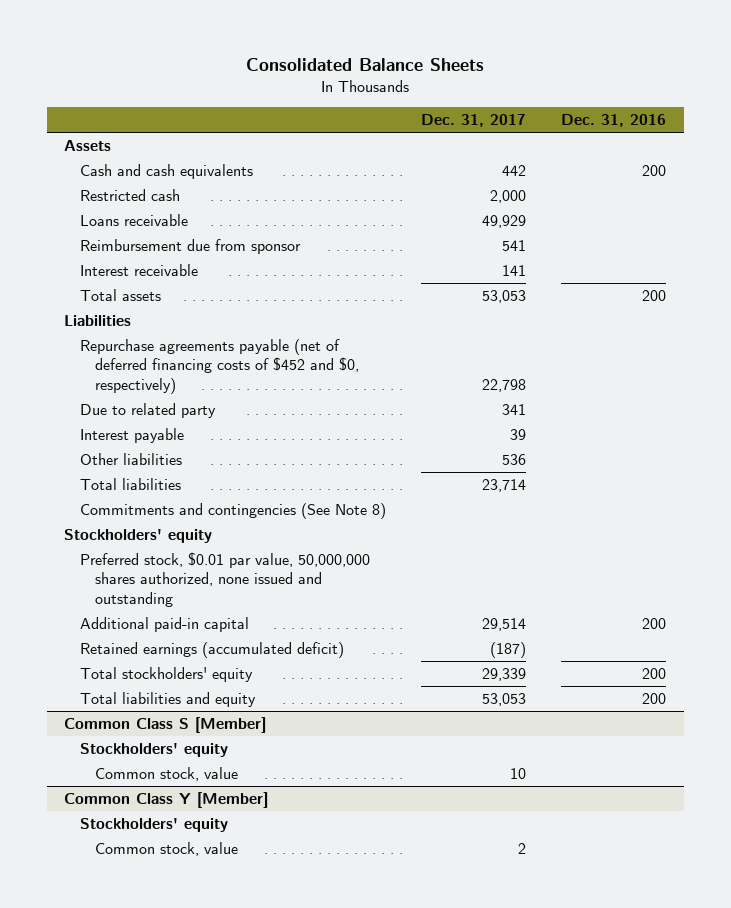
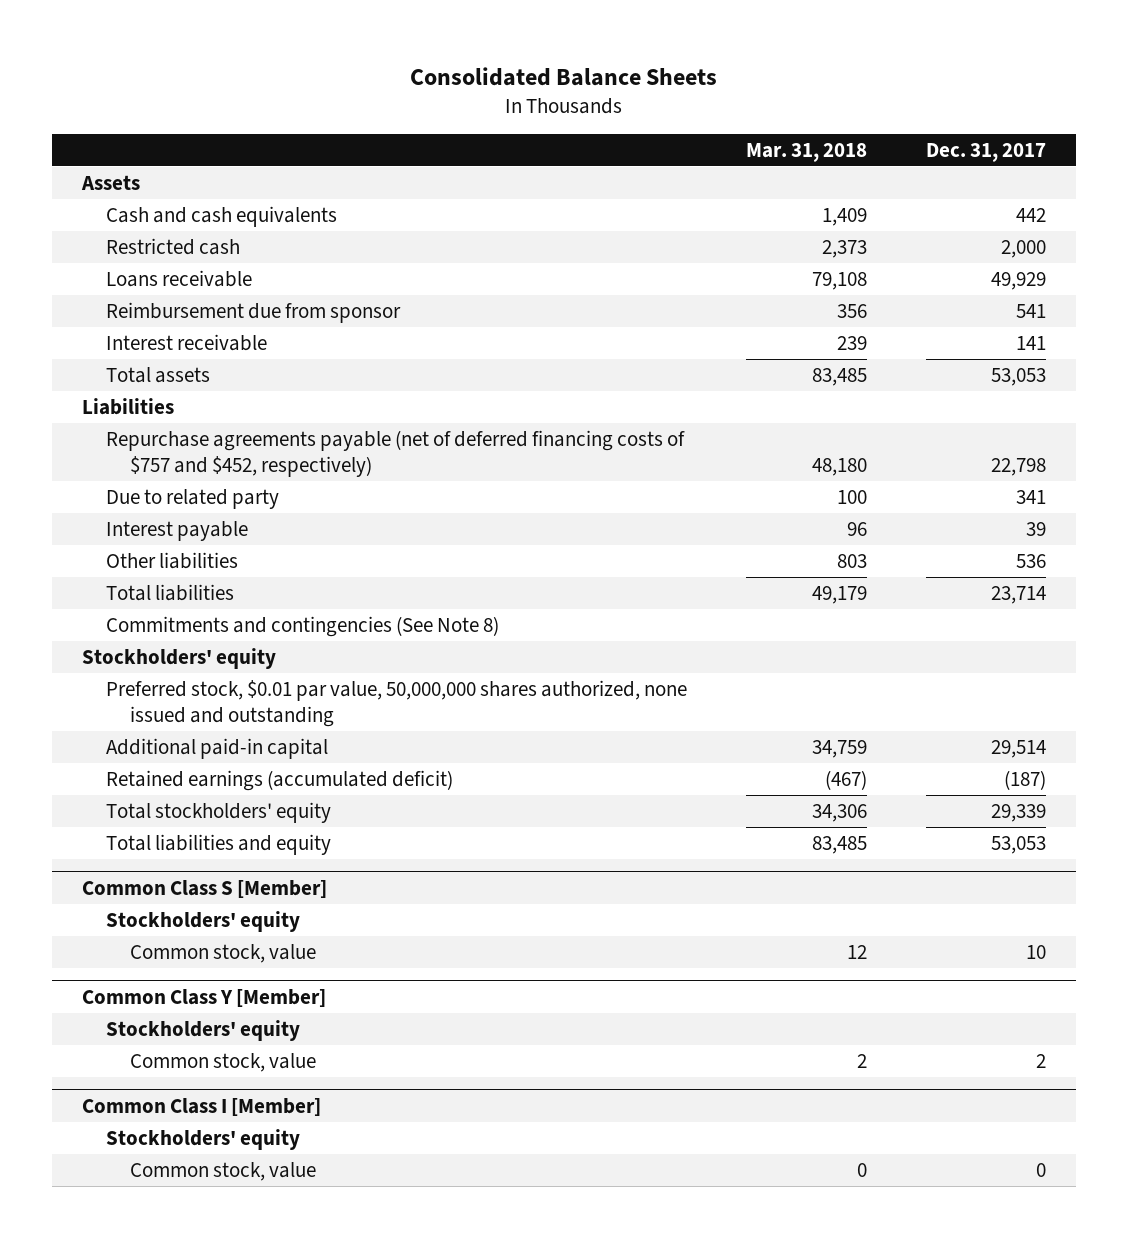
- | Dec. 31, 2017 | Dec. 31, 2016
+ | Mar. 31, 2018 | Dec. 31, 2017
- Repurchase agreements payable (net of deferred financing costs of $452 and $0, respectively) | 22,798 |
+ Repurchase agreements payable (net of deferred financing costs of $757 and $452, respectively) | 48,180 | 22,798
+ Common Class I [Member]
+ Stockholders' equity
+ Common stock, value | 0 | 0

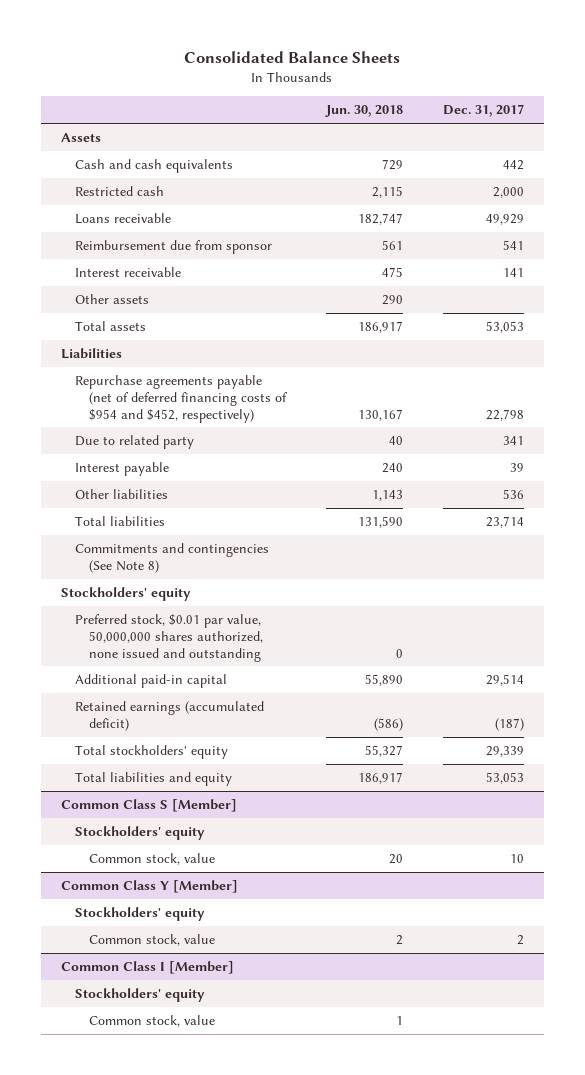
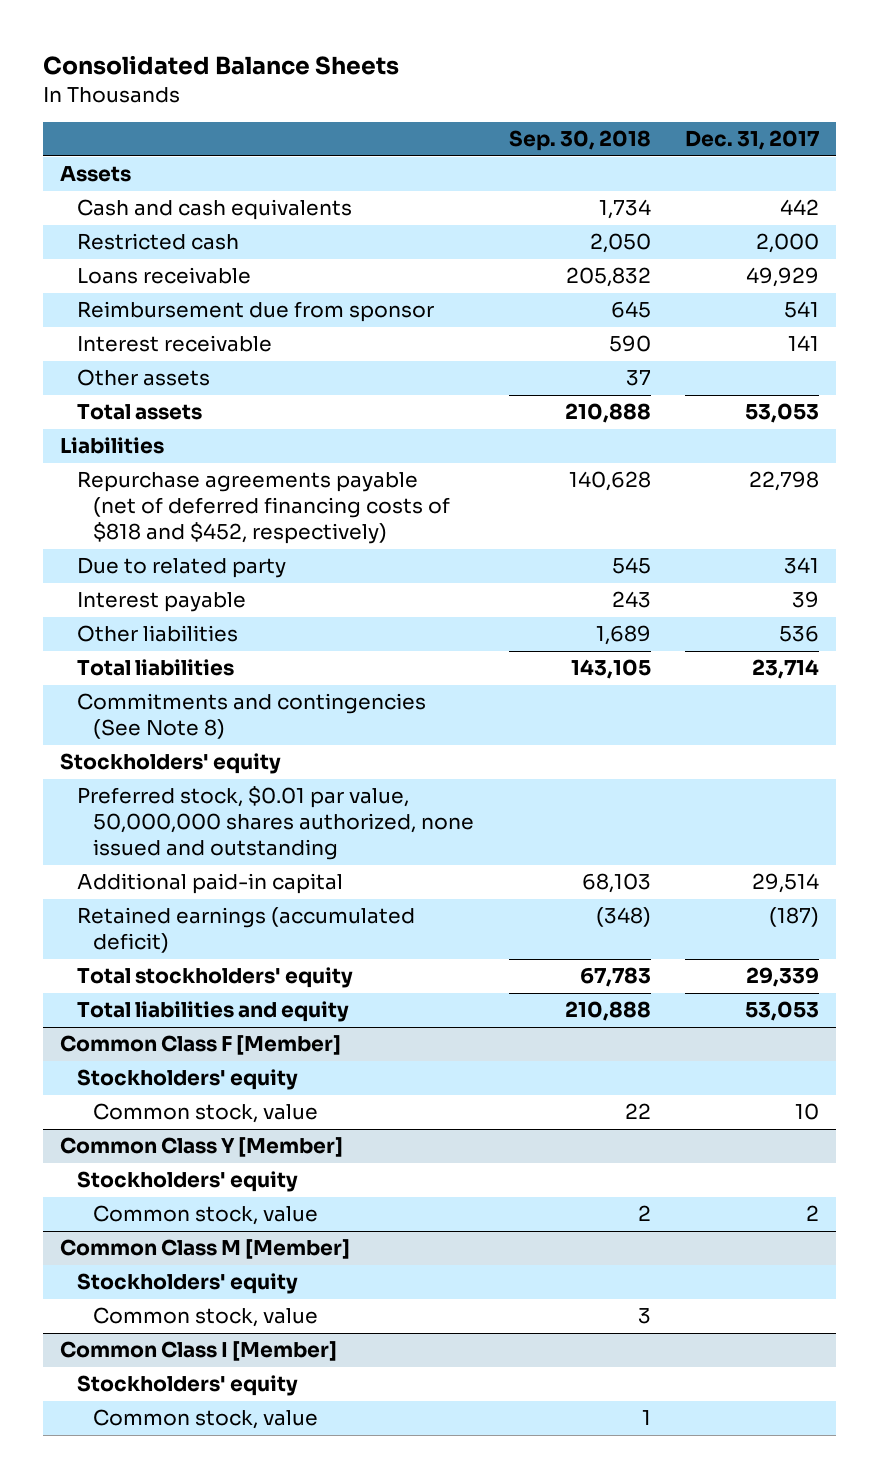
- | Jun. 30, 2018 | Dec. 31, 2017
+ | Sep. 30, 2018 | Dec. 31, 2017
- Repurchase agreements payable (net of deferred financing costs of $954 and $452, respectively) | 130,167 | 22,798
+ Repurchase agreements payable (net of deferred financing costs of $818 and $452, respectively) | 140,628 | 22,798
- Common Class S [Member]
+ Common Class F [Member]
+ Common Class M [Member]
+ Stockholders' equity
+ Common stock, value | 3 |

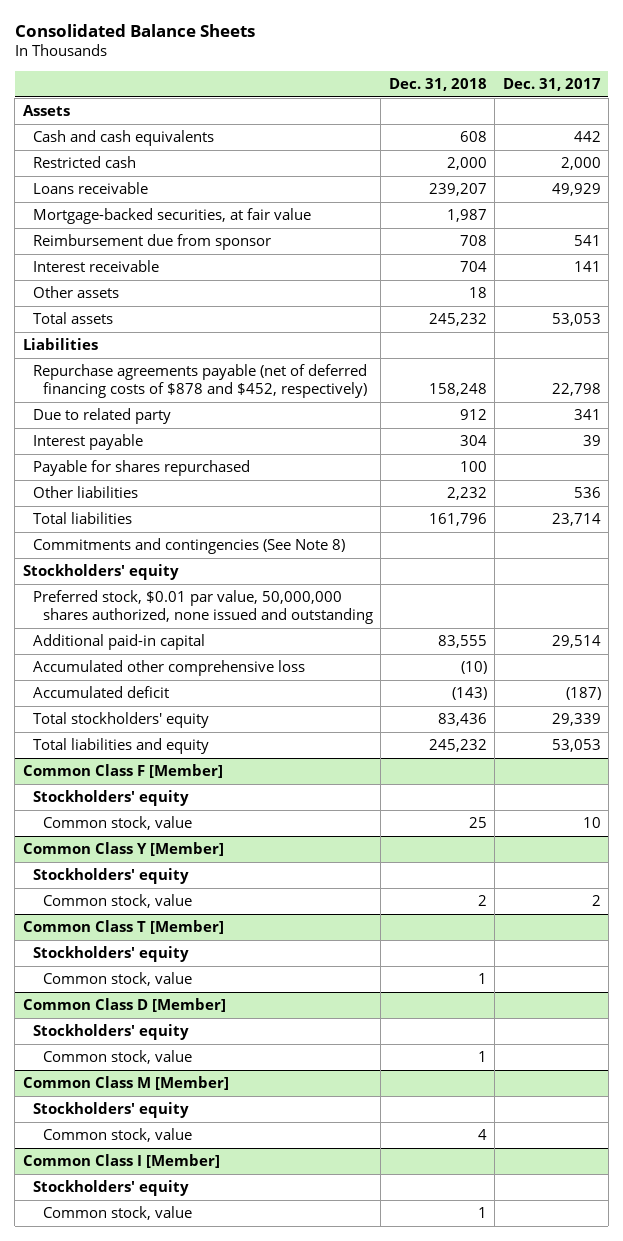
- | Sep. 30, 2018 | Dec. 31, 2017
+ | Dec. 31, 2018 | Dec. 31, 2017
+ Mortgage-backed securities, at fair value | 1,987 |
- Repurchase agreements payable (net of deferred financing costs of $818 and $452, respectively) | 140,628 | 22,798
+ Repurchase agreements payable (net of deferred financing costs of $878 and $452, respectively) | 158,248 | 22,798
+ Payable for shares repurchased | 100 |
- Retained earnings (accumulated deficit) | (348) | (187)
+ Accumulated other comprehensive loss | (10) |
+ Accumulated deficit | (143) | (187)
+ Common Class T [Member]
+ Stockholders' equity
+ Common stock, value | 1 |
+ Common Class D [Member]
+ Stockholders' equity
+ Common stock, value | 1 |

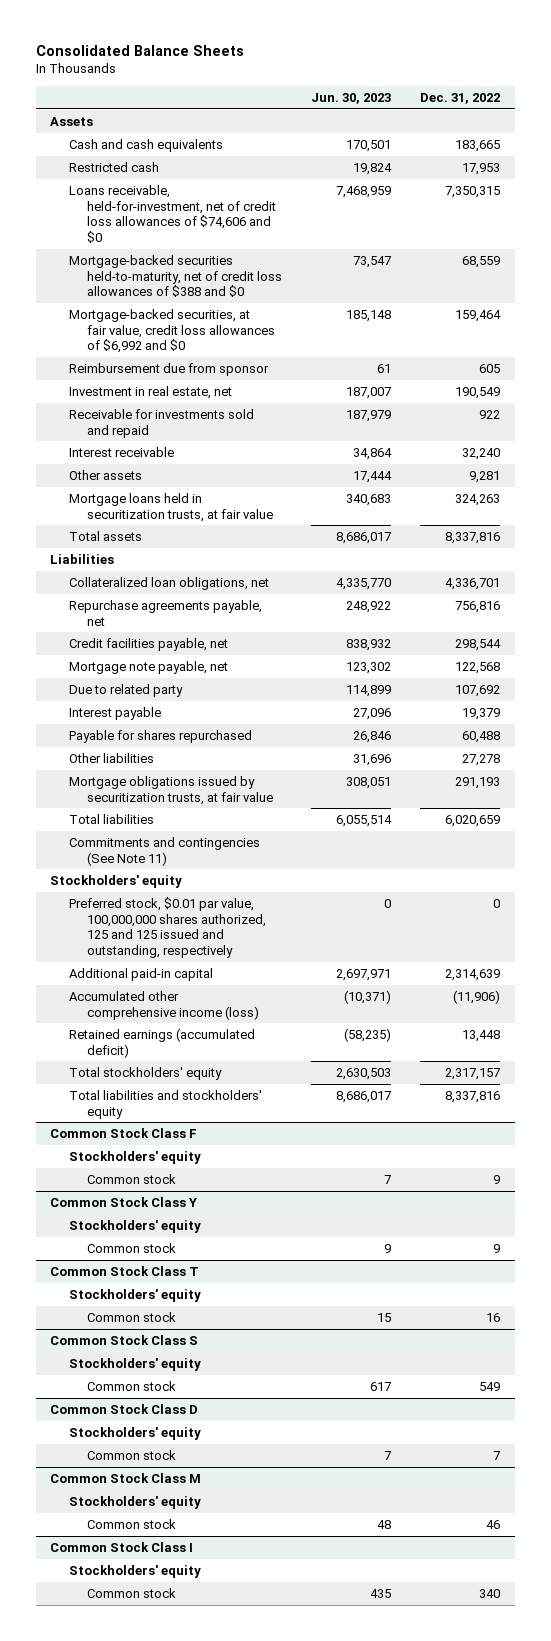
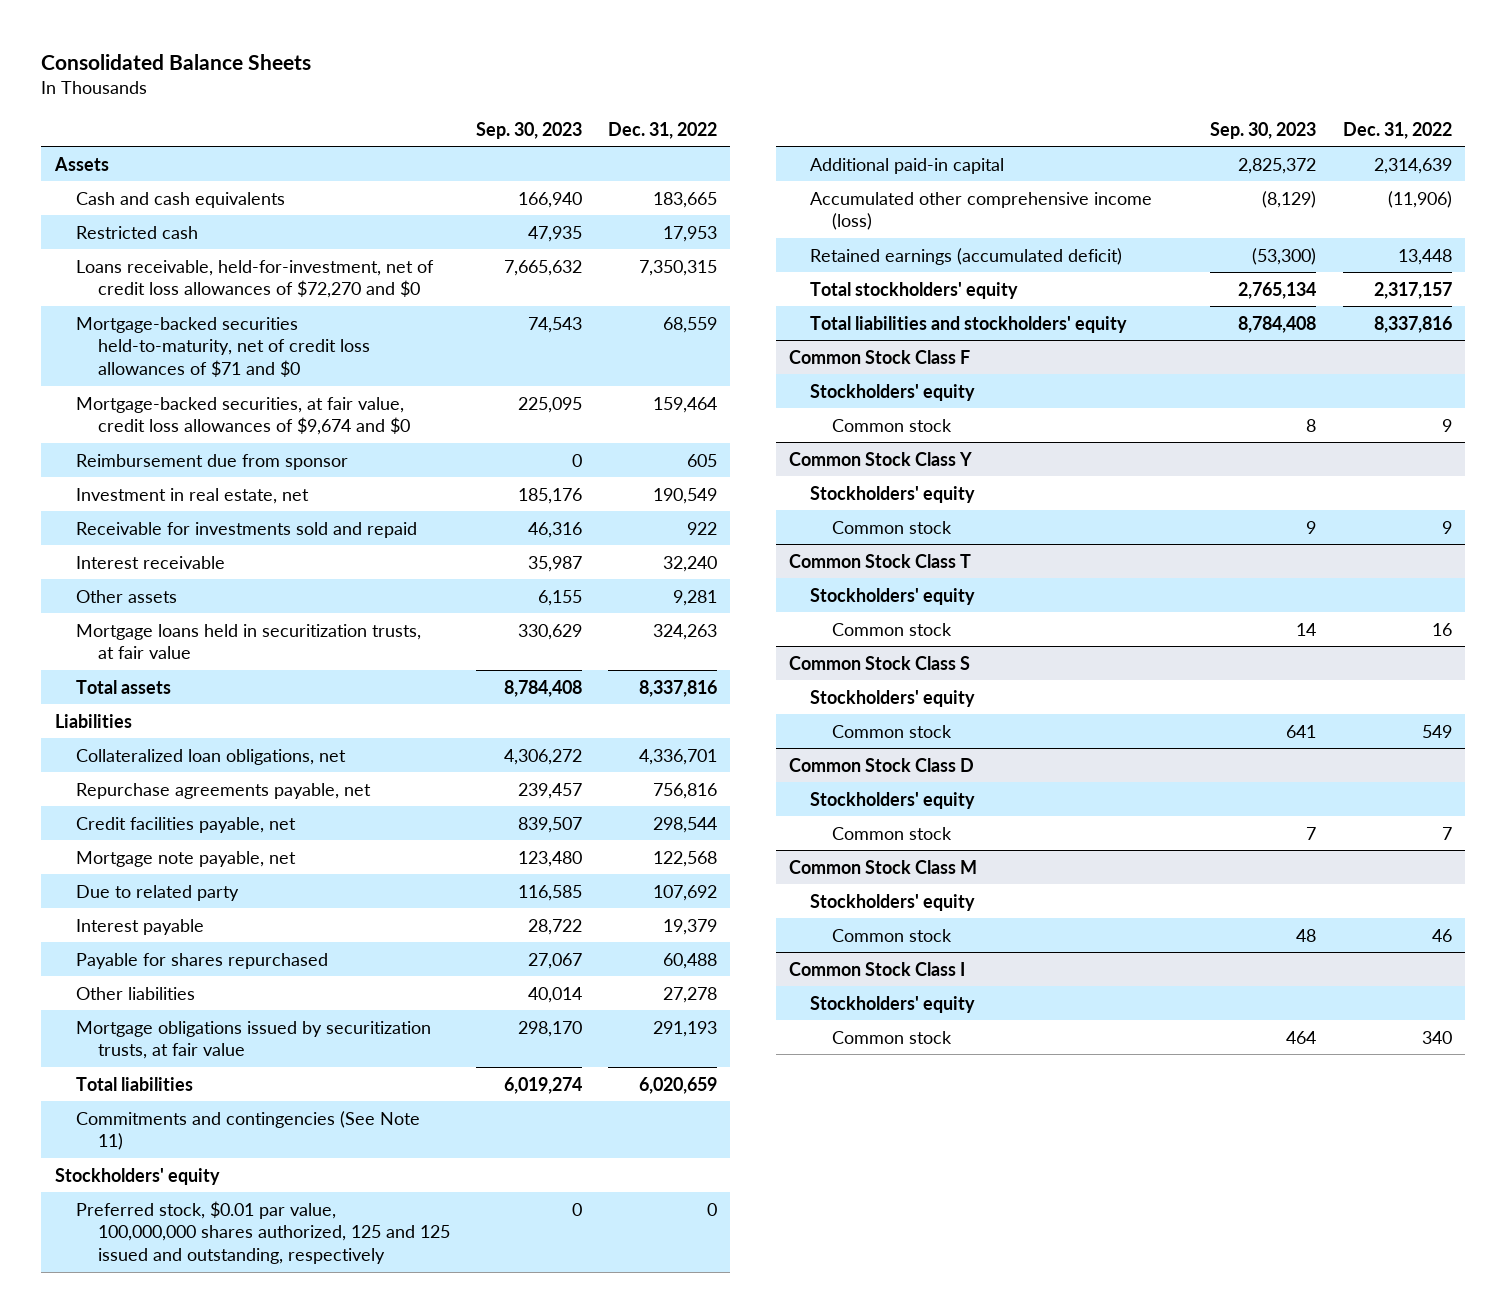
- | Jun. 30, 2023 | Dec. 31, 2022
+ | Sep. 30, 2023 | Dec. 31, 2022
- Loans receivable, held-for-investment, net of credit loss allowances of $74,606 and $0 | 7,468,959 | 7,350,315
- Mortgage-backed securities held-to-maturity, net of credit loss allowances of $388 and $0 | 73,547 | 68,559
- Mortgage-backed securities, at fair value, credit loss allowances of $6,992 and $0 | 185,148 | 159,464
+ Loans receivable, held-for-investment, net of credit loss allowances of $72,270 and $0 | 7,665,632 | 7,350,315
+ Mortgage-backed securities held-to-maturity, net of credit loss allowances of $71 and $0 | 74,543 | 68,559
+ Mortgage-backed securities, at fair value, credit loss allowances of $9,674 and $0 | 225,095 | 159,464

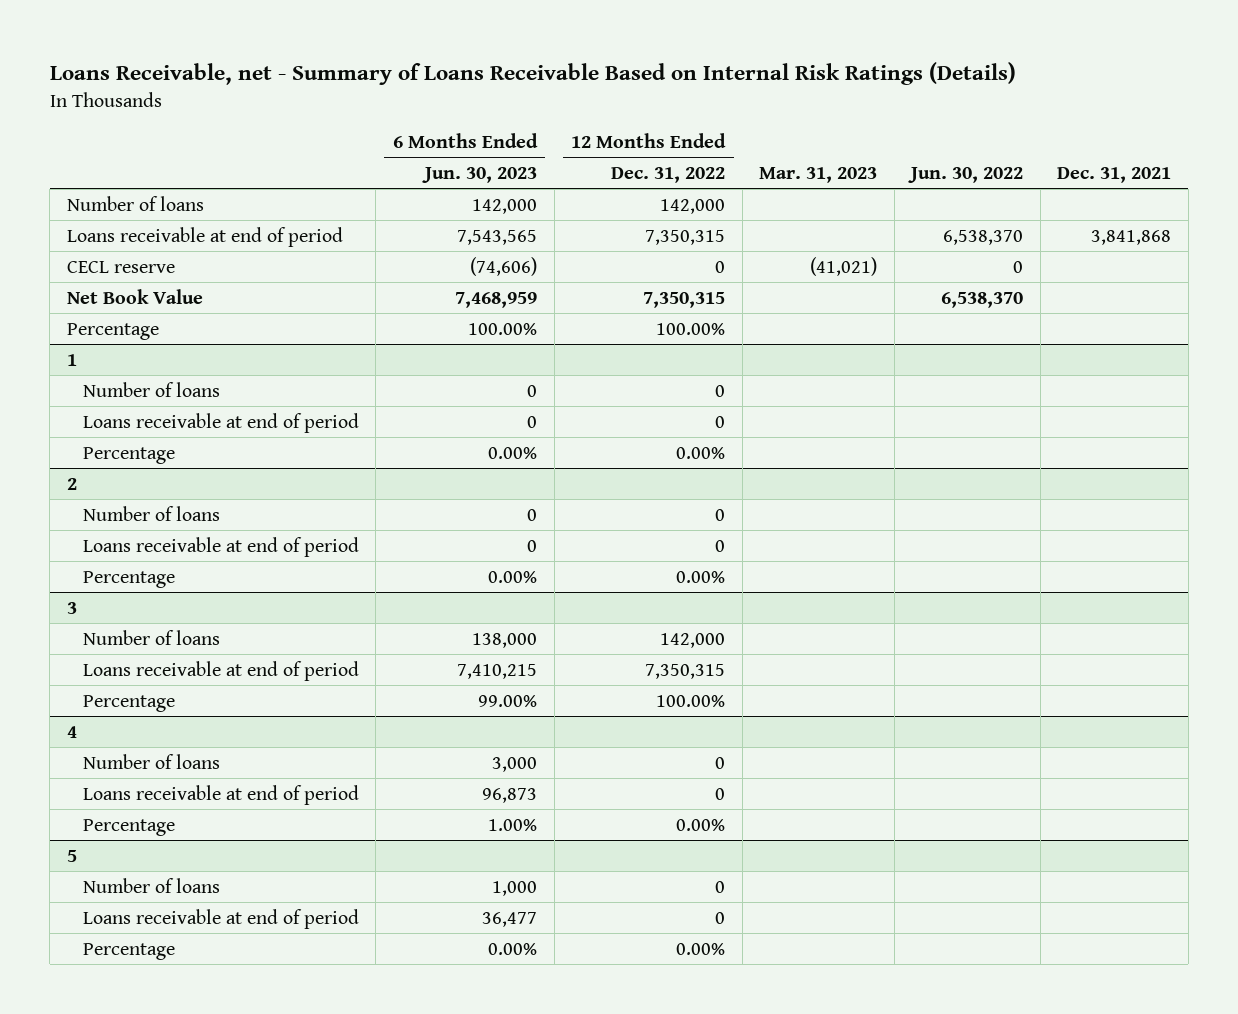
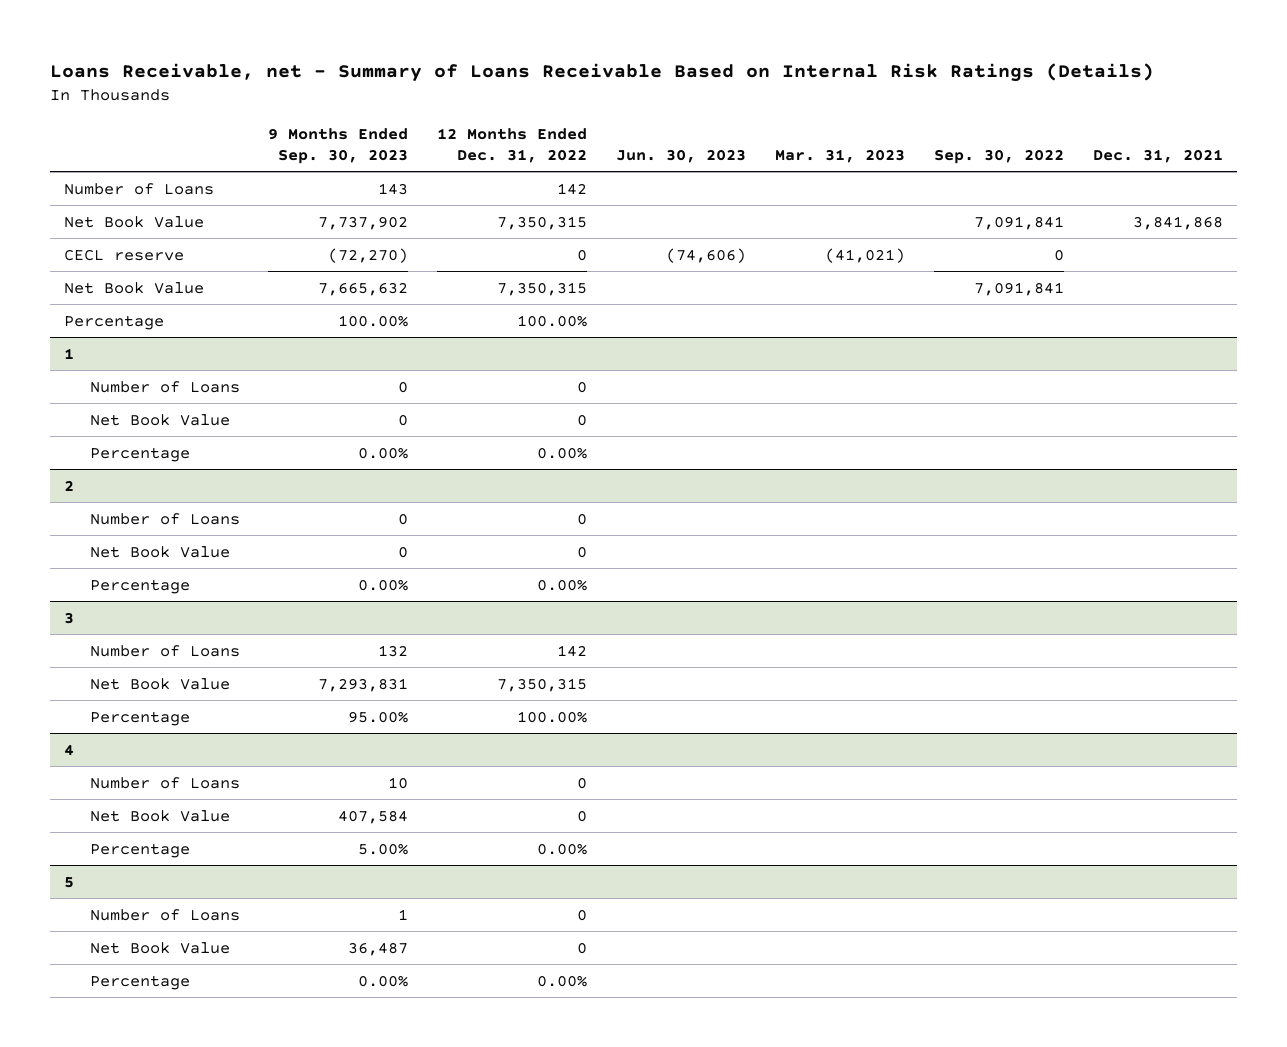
- | 6 Months Ended Jun. 30, 2023 | 12 Months Ended Dec. 31, 2022 | Mar. 31, 2023 | Jun. 30, 2022 | Dec. 31, 2021
+ | 9 Months Ended Sep. 30, 2023 | 12 Months Ended Dec. 31, 2022 | Jun. 30, 2023 | Mar. 31, 2023 | Sep. 30, 2022 | Dec. 31, 2021
- Number of loans | 142,000 | 142,000 | | |
- Loans receivable at end of period | 7,543,565 | 7,350,315 | | 6,538,370 | 3,841,868
+ Number of Loans | 143 | 142 | | | |
+ Net Book Value | 7,737,902 | 7,350,315 | | | 7,091,841 | 3,841,868
@ 1
- Number of loans | 0 | 0 | | |
- Loans receivable at end of period | 0 | 0 | | |
+ Number of Loans | 0 | 0 | | | |
+ Net Book Value | 0 | 0 | | | |
@ 2
- Number of loans | 0 | 0 | | |
- Loans receivable at end of period | 0 | 0 | | |
+ Number of Loans | 0 | 0 | | | |
+ Net Book Value | 0 | 0 | | | |
@ 3
- Number of loans | 138,000 | 142,000 | | |
- Loans receivable at end of period | 7,410,215 | 7,350,315 | | |
+ Number of Loans | 132 | 142 | | | |
+ Net Book Value | 7,293,831 | 7,350,315 | | | |
@ 4
- Number of loans | 3,000 | 0 | | |
- Loans receivable at end of period | 96,873 | 0 | | |
+ Number of Loans | 10 | 0 | | | |
+ Net Book Value | 407,584 | 0 | | | |
@ 5
- Number of loans | 1,000 | 0 | | |
- Loans receivable at end of period | 36,477 | 0 | | |
+ Number of Loans | 1 | 0 | | | |
+ Net Book Value | 36,487 | 0 | | | |

